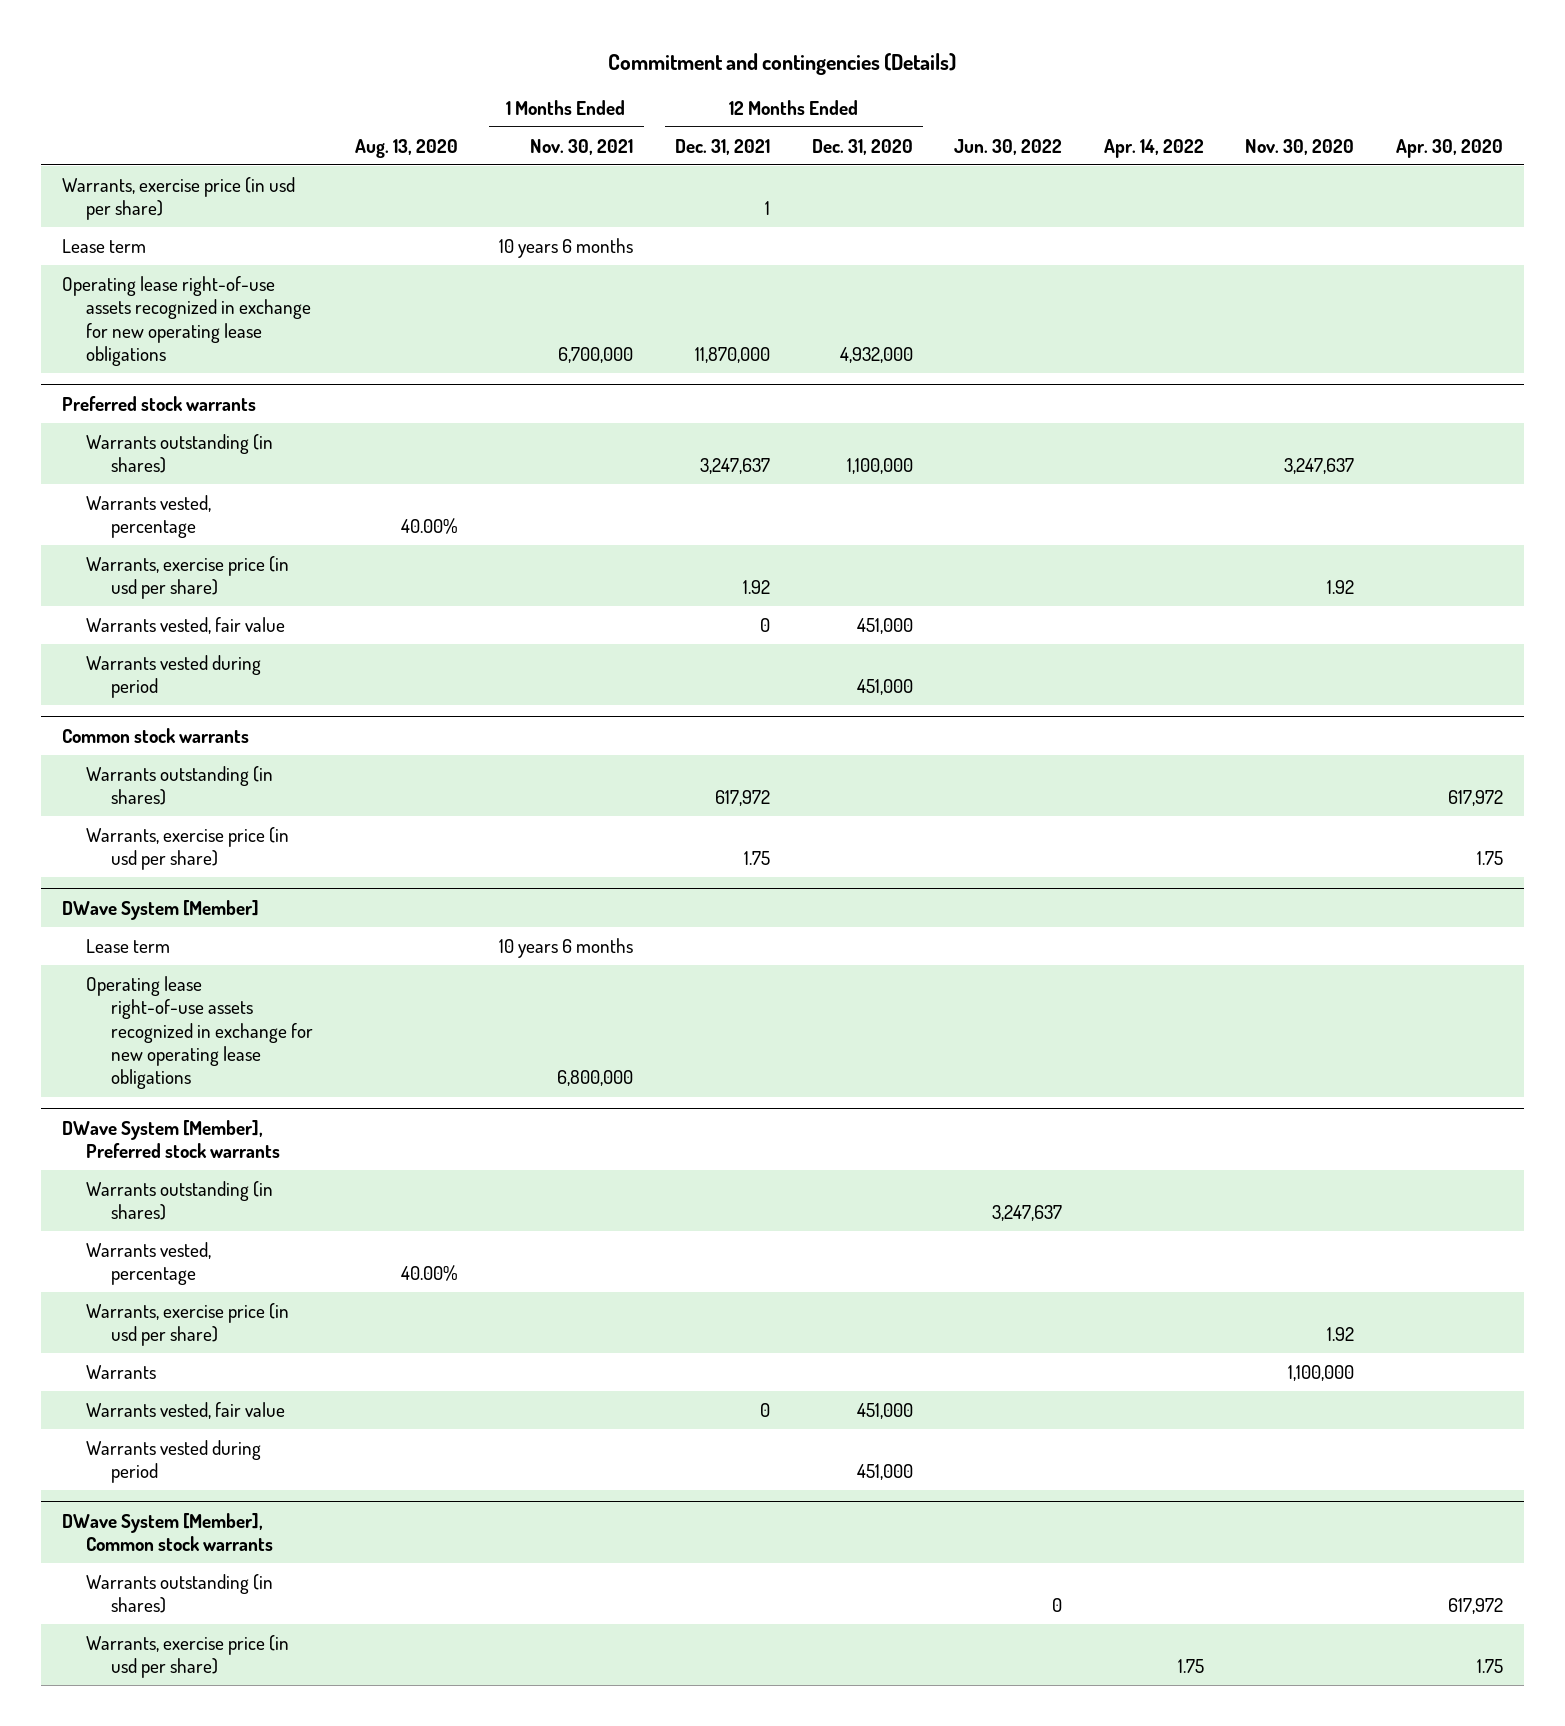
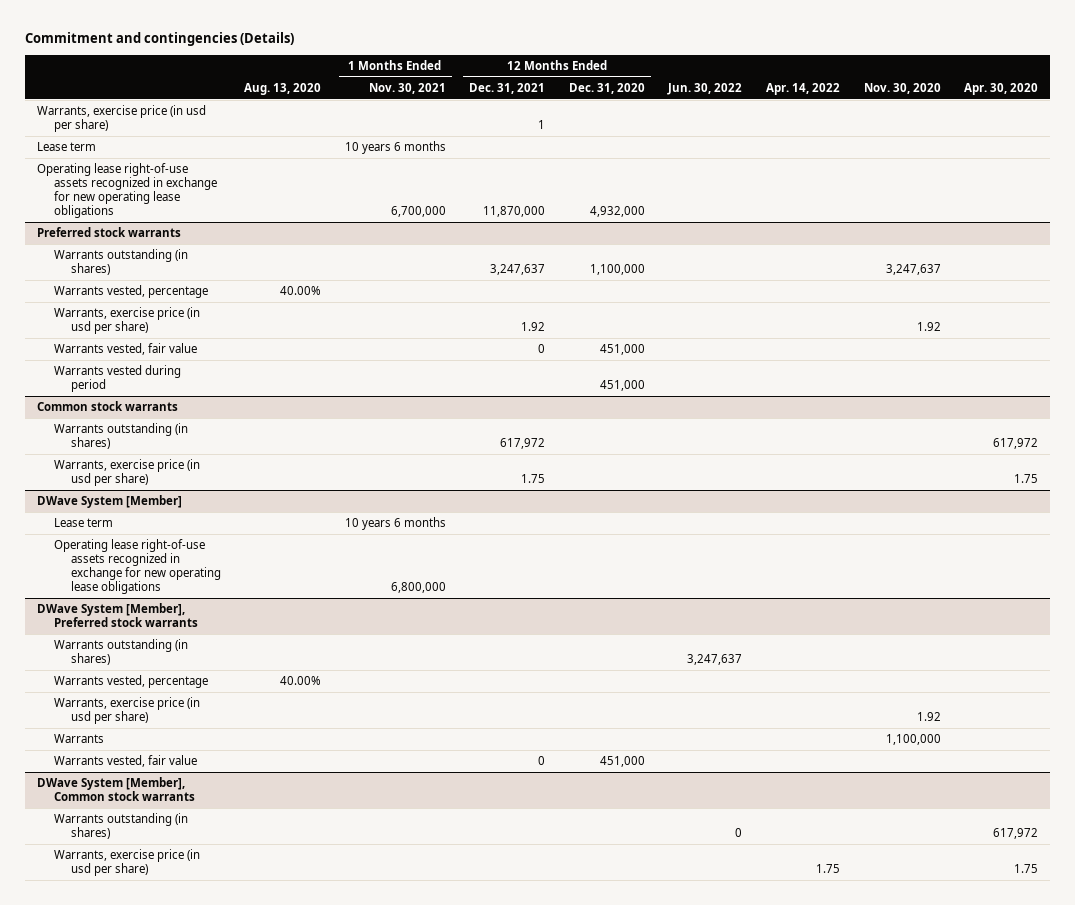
@ DWave System [Member], Preferred stock warrants
- Warrants vested during period | | | | 451,000 | | | |

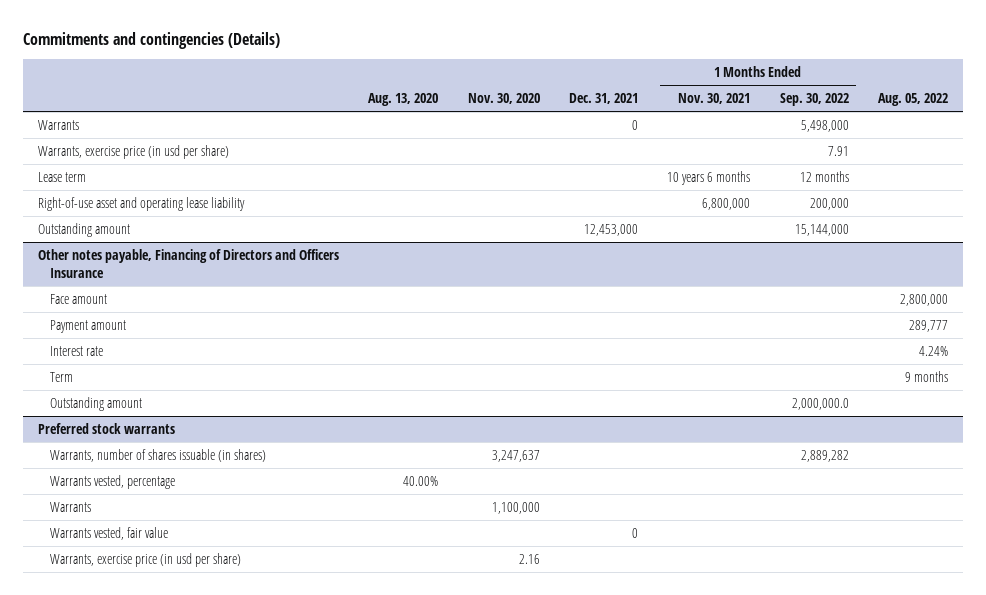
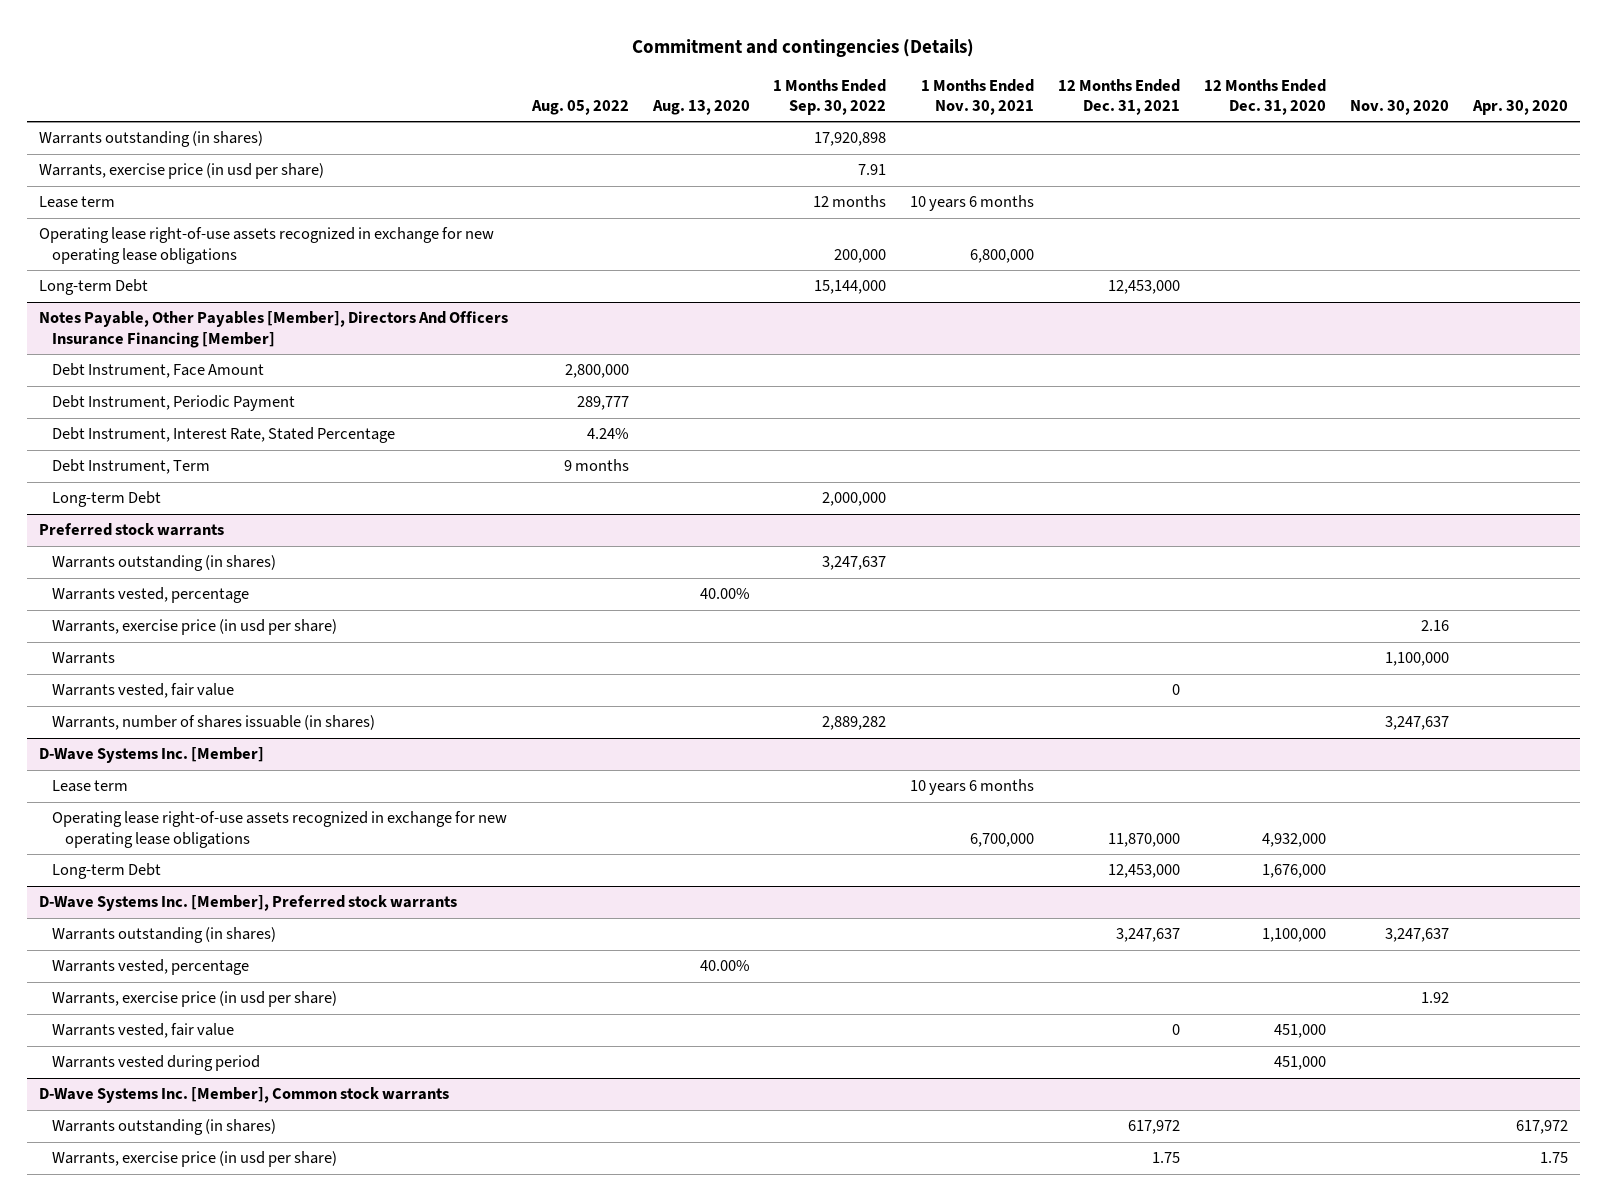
- Commitments and contingencies (Details)
+ Commitment and contingencies (Details)
- | Aug. 13, 2020 | Nov. 30, 2020 | Dec. 31, 2021 | 1 Months Ended Nov. 30, 2021 | 1 Months Ended Sep. 30, 2022 | Aug. 05, 2022
+ | Aug. 05, 2022 | Aug. 13, 2020 | 1 Months Ended Sep. 30, 2022 | 1 Months Ended Nov. 30, 2021 | 12 Months Ended Dec. 31, 2021 | 12 Months Ended Dec. 31, 2020 | Nov. 30, 2020 | Apr. 30, 2020
- Warrants | | | 0 | | 5,498,000 |
+ Warrants outstanding (in shares) | | | 17,920,898 | | | | |
- Right-of-use asset and operating lease liability | | | | 6,800,000 | 200,000 |
- Outstanding amount | | | 12,453,000 | | 15,144,000 |
- Other notes payable, Financing of Directors and Officers Insurance
- Face amount | | | | | | 2,800,000
- Payment amount | | | | | | 289,777
- Interest rate | | | | | | 4.24%
- Term | | | | | | 9 months
- Outstanding amount | | | | | 2,000,000.0 |
+ Operating lease right-of-use assets recognized in exchange for new operating lease obligations | | | 200,000 | 6,800,000 | | | |
+ Long-term Debt | | | 15,144,000 | | 12,453,000 | | |
+ Notes Payable, Other Payables [Member], Directors And Officers Insurance Financing [Member]
+ Debt Instrument, Face Amount | 2,800,000 | | | | | | |
+ Debt Instrument, Periodic Payment | 289,777 | | | | | | |
+ Debt Instrument, Interest Rate, Stated Percentage | 4.24% | | | | | | |
+ Debt Instrument, Term | 9 months | | | | | | |
+ Long-term Debt | | | 2,000,000 | | | | |
@ Preferred stock warrants
+ Warrants outstanding (in shares) | | | 3,247,637 | | | | |
moved up: Warrants, exercise price (in usd per share) | | | | | | | 2.16 |
moved down: Warrants, number of shares issuable (in shares) | | | 2,889,282 | | | | 3,247,637 |
+ D-Wave Systems Inc. [Member]
+ Lease term | | | | 10 years 6 months | | | |
+ Operating lease right-of-use assets recognized in exchange for new operating lease obligations | | | | 6,700,000 | 11,870,000 | 4,932,000 | |
+ Long-term Debt | | | | | 12,453,000 | 1,676,000 | |
+ D-Wave Systems Inc. [Member], Preferred stock warrants
+ Warrants outstanding (in shares) | | | | | 3,247,637 | 1,100,000 | 3,247,637 |
+ Warrants vested, percentage | | 40.00% | | | | | |
+ Warrants, exercise price (in usd per share) | | | | | | | 1.92 |
+ Warrants vested, fair value | | | | | 0 | 451,000 | |
+ Warrants vested during period | | | | | | 451,000 | |
+ D-Wave Systems Inc. [Member], Common stock warrants
+ Warrants outstanding (in shares) | | | | | 617,972 | | | 617,972
+ Warrants, exercise price (in usd per share) | | | | | 1.75 | | | 1.75

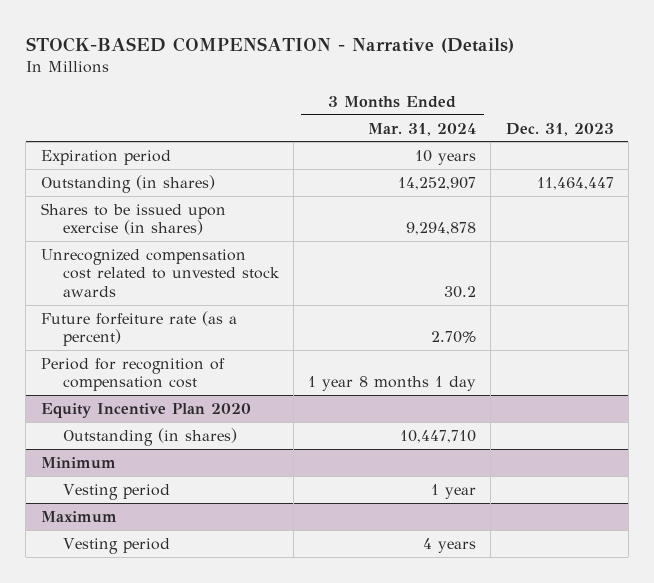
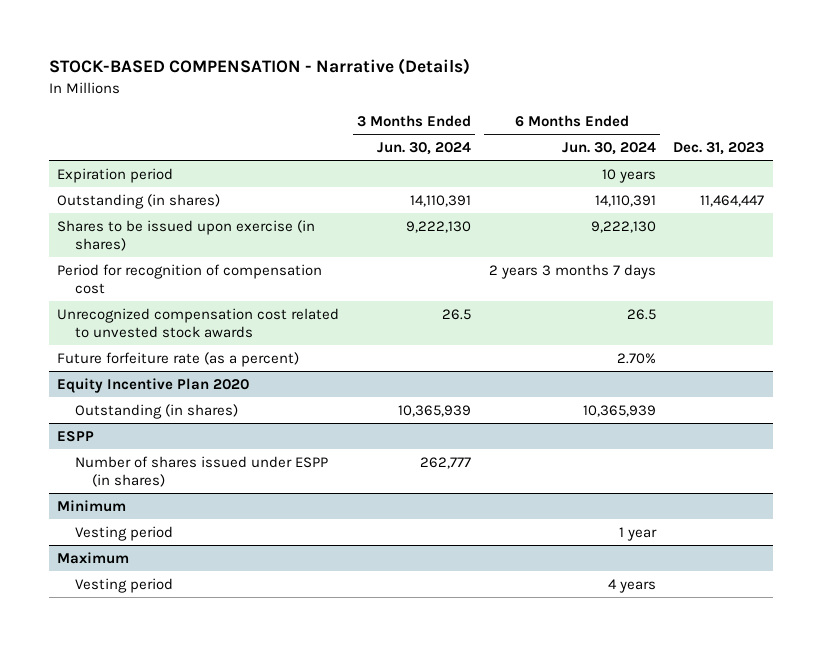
- | 3 Months Ended Mar. 31, 2024 | Dec. 31, 2023
+ | 3 Months Ended Jun. 30, 2024 | 6 Months Ended Jun. 30, 2024 | Dec. 31, 2023
moved up: Period for recognition of compensation cost | | 2 years 3 months 7 days |
+ ESPP
+ Number of shares issued under ESPP (in shares) | 262,777 | |

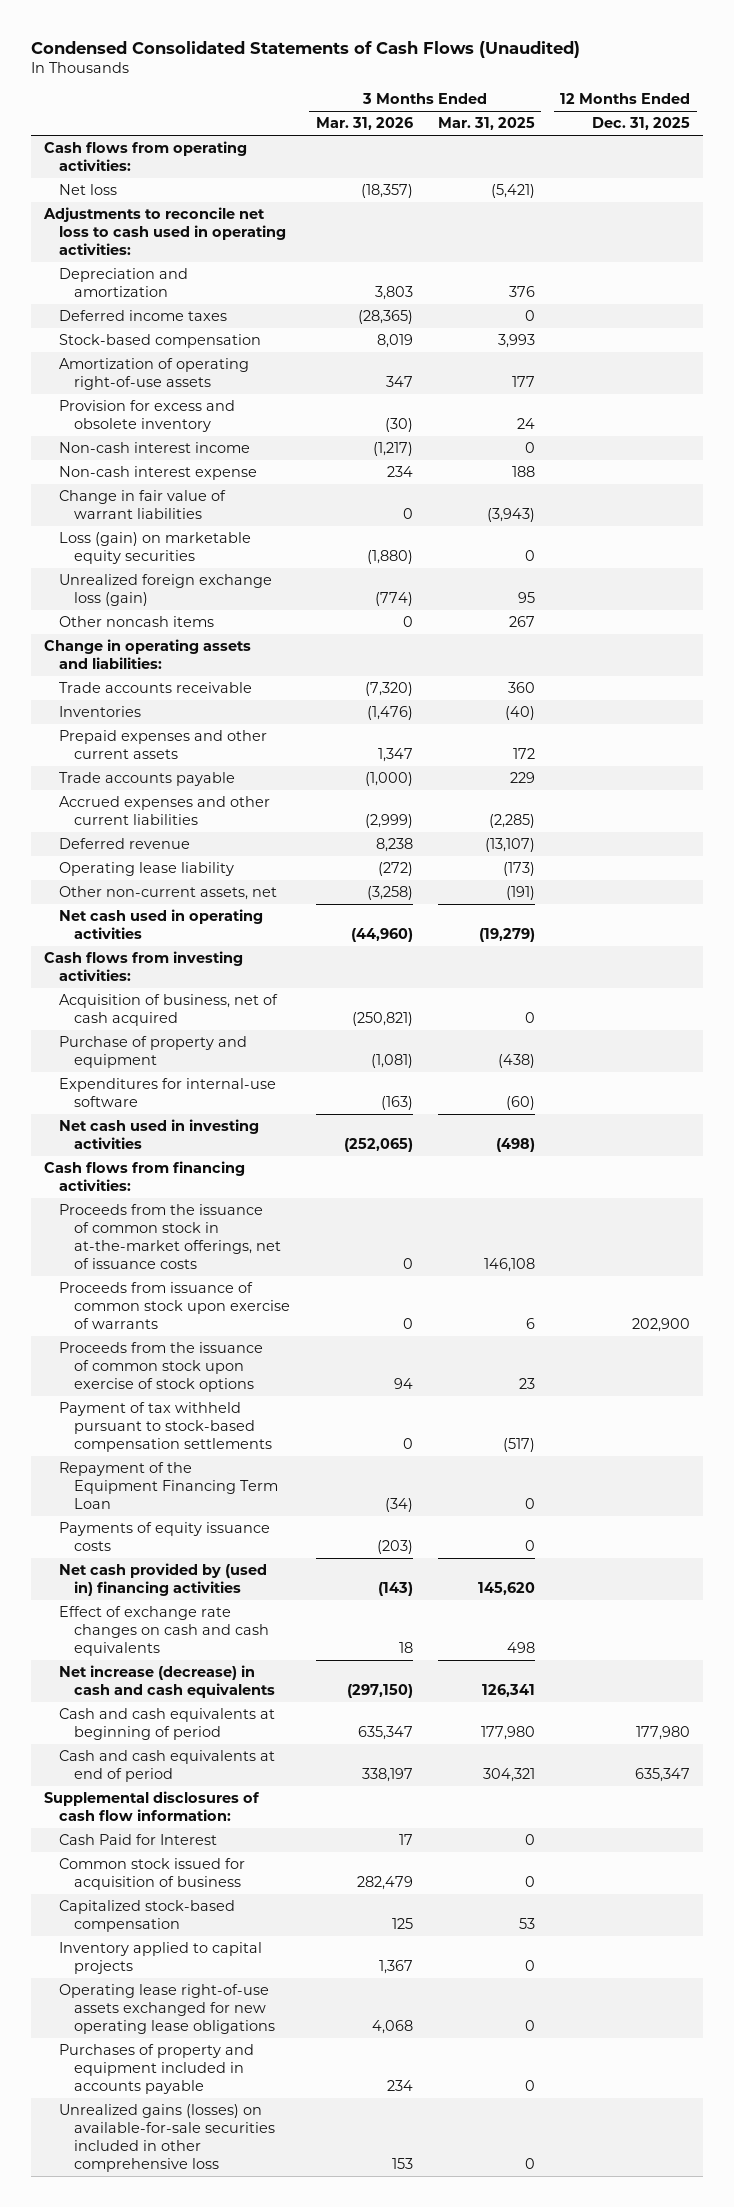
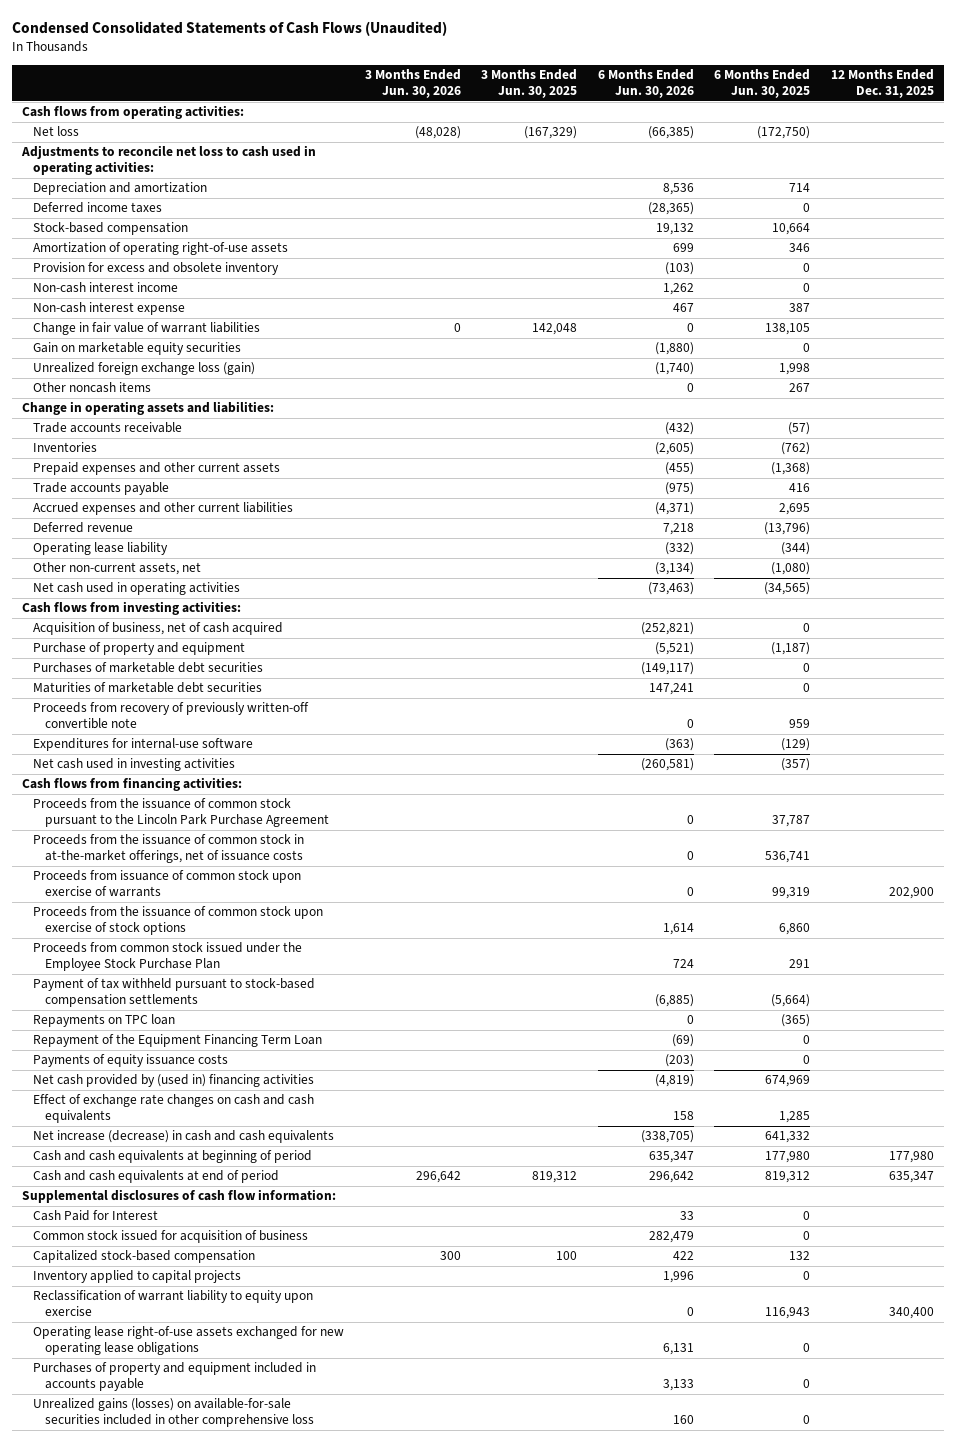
- | 3 Months Ended Mar. 31, 2026 | 3 Months Ended Mar. 31, 2025 | 12 Months Ended Dec. 31, 2025
+ | 3 Months Ended Jun. 30, 2026 | 3 Months Ended Jun. 30, 2025 | 6 Months Ended Jun. 30, 2026 | 6 Months Ended Jun. 30, 2025 | 12 Months Ended Dec. 31, 2025
- Loss (gain) on marketable equity securities | (1,880) | 0 |
+ Gain on marketable equity securities | | | (1,880) | 0 |
+ Purchases of marketable debt securities | | | (149,117) | 0 |
+ Maturities of marketable debt securities | | | 147,241 | 0 |
+ Proceeds from recovery of previously written-off convertible note | | | 0 | 959 |
+ Proceeds from the issuance of common stock pursuant to the Lincoln Park Purchase Agreement | | | 0 | 37,787 |
+ Proceeds from common stock issued under the Employee Stock Purchase Plan | | | 724 | 291 |
+ Repayments on TPC loan | | | 0 | (365) |
+ Reclassification of warrant liability to equity upon exercise | | | 0 | 116,943 | 340,400

